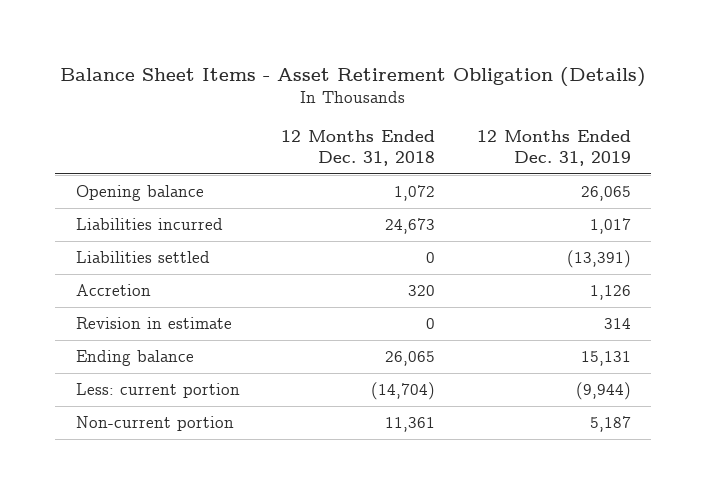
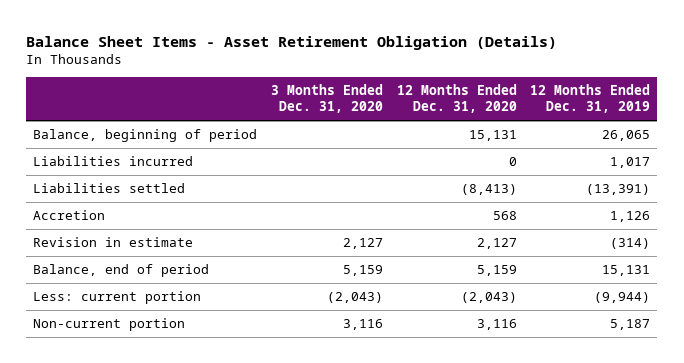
- | 12 Months Ended Dec. 31, 2018 | 12 Months Ended Dec. 31, 2019
+ | 3 Months Ended Dec. 31, 2020 | 12 Months Ended Dec. 31, 2020 | 12 Months Ended Dec. 31, 2019
- Opening balance | 1,072 | 26,065
+ Balance, beginning of period | | 15,131 | 26,065
- Revision in estimate | 0 | 314
- Ending balance | 26,065 | 15,131
+ Revision in estimate | 2,127 | 2,127 | (314)
+ Balance, end of period | 5,159 | 5,159 | 15,131

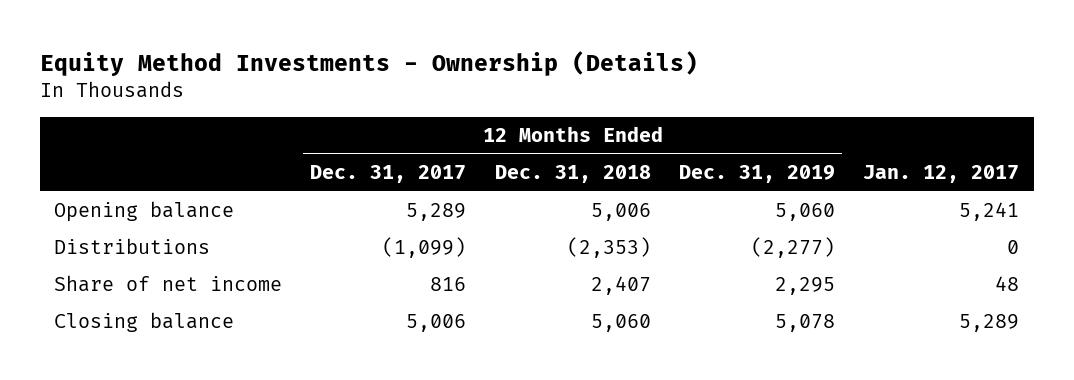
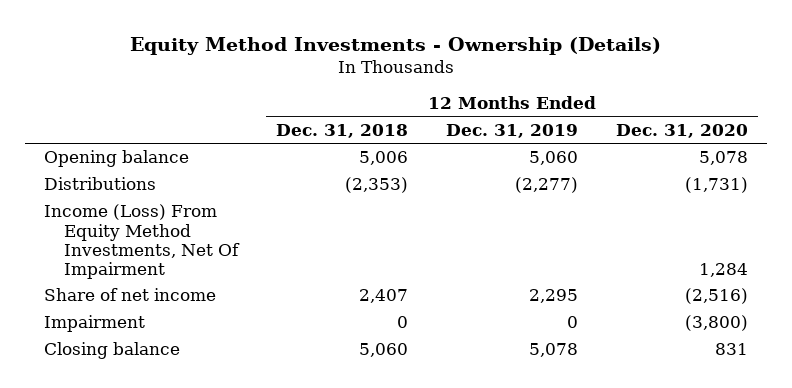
- | 12 Months Ended Dec. 31, 2017 | 12 Months Ended Dec. 31, 2018 | 12 Months Ended Dec. 31, 2019 | Jan. 12, 2017
+ | 12 Months Ended Dec. 31, 2018 | 12 Months Ended Dec. 31, 2019 | 12 Months Ended Dec. 31, 2020
+ Income (Loss) From Equity Method Investments, Net Of Impairment | | | 1,284
+ Impairment | 0 | 0 | (3,800)

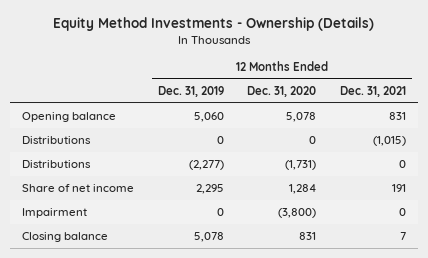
- | 12 Months Ended Dec. 31, 2018 | 12 Months Ended Dec. 31, 2019 | 12 Months Ended Dec. 31, 2020
+ | 12 Months Ended Dec. 31, 2019 | 12 Months Ended Dec. 31, 2020 | 12 Months Ended Dec. 31, 2021
+ Distributions | 0 | 0 | (1,015)
- Income (Loss) From Equity Method Investments, Net Of Impairment | | | 1,284
- Share of net income | 2,407 | 2,295 | (2,516)
+ Share of net income | 2,295 | 1,284 | 191

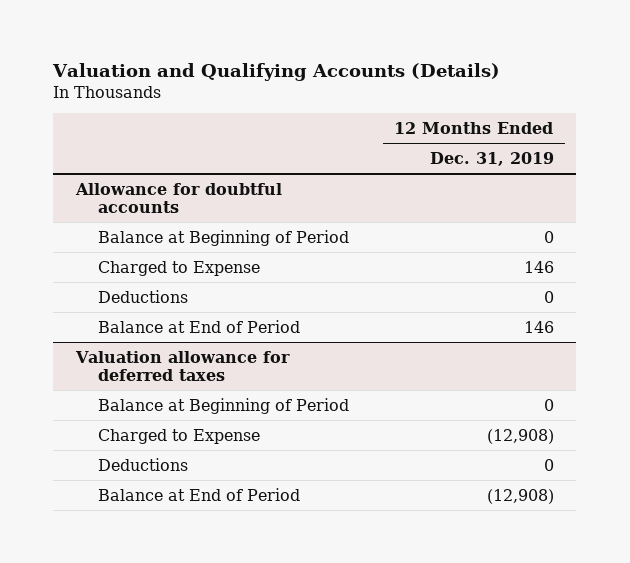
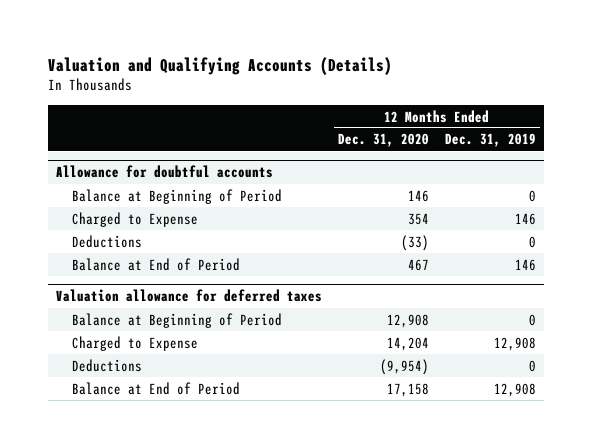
- | 12 Months Ended Dec. 31, 2019
+ | 12 Months Ended Dec. 31, 2020 | 12 Months Ended Dec. 31, 2019
@ Valuation allowance for deferred taxes
- Charged to Expense | (12,908)
+ Charged to Expense | 14,204 | 12,908
- Balance at End of Period | (12,908)
+ Balance at End of Period | 17,158 | 12,908

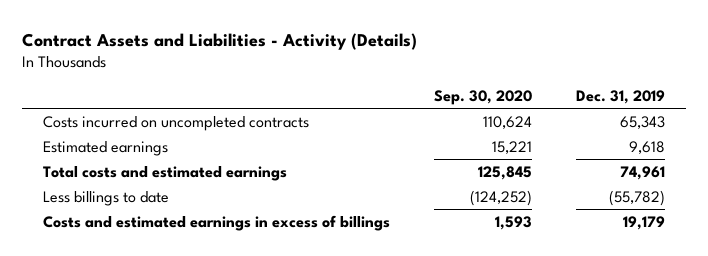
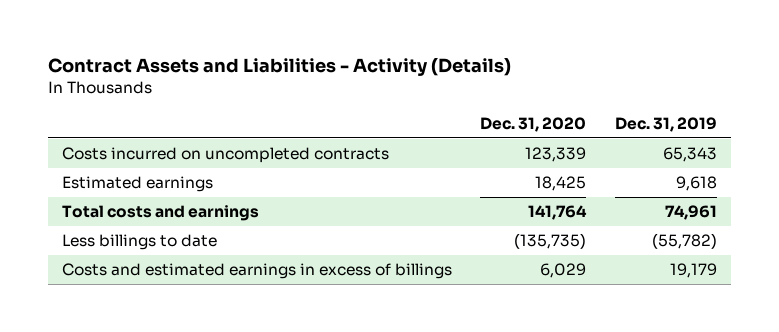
- | Sep. 30, 2020 | Dec. 31, 2019
+ | Dec. 31, 2020 | Dec. 31, 2019
- Total costs and estimated earnings | 125,845 | 74,961
+ Total costs and earnings | 141,764 | 74,961

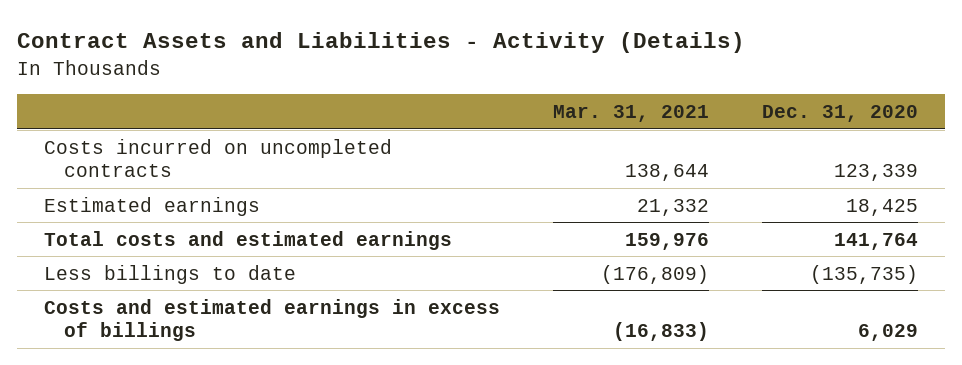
- | Dec. 31, 2020 | Dec. 31, 2019
+ | Mar. 31, 2021 | Dec. 31, 2020
- Total costs and earnings | 141,764 | 74,961
+ Total costs and estimated earnings | 159,976 | 141,764

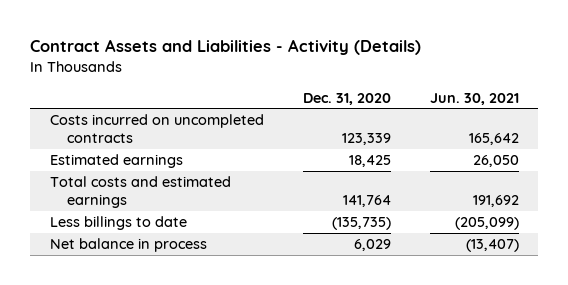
- | Mar. 31, 2021 | Dec. 31, 2020
+ | Dec. 31, 2020 | Jun. 30, 2021
- Costs and estimated earnings in excess of billings | (16,833) | 6,029
+ Net balance in process | 6,029 | (13,407)

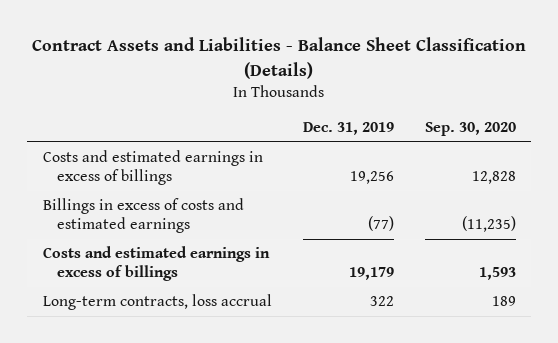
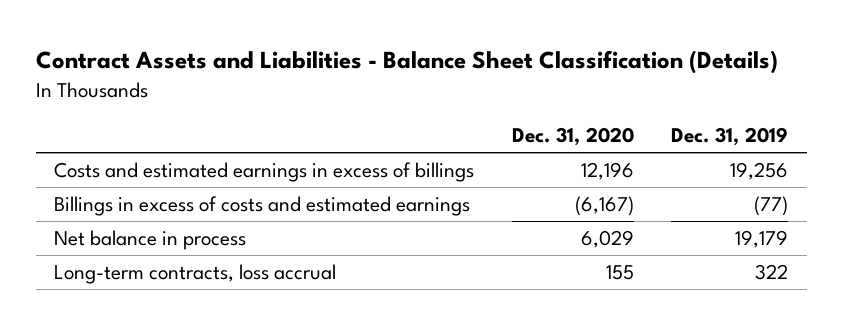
- | Dec. 31, 2019 | Sep. 30, 2020
+ | Dec. 31, 2020 | Dec. 31, 2019
- Costs and estimated earnings in excess of billings | 19,179 | 1,593
+ Net balance in process | 6,029 | 19,179

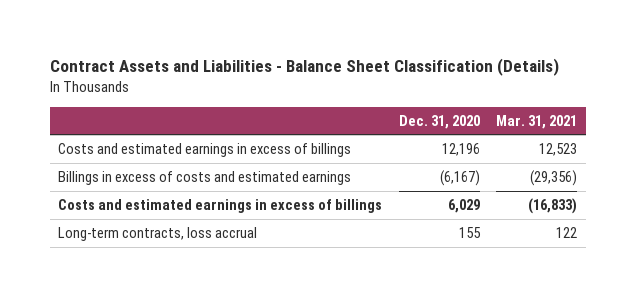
- | Dec. 31, 2020 | Dec. 31, 2019
+ | Dec. 31, 2020 | Mar. 31, 2021
- Net balance in process | 6,029 | 19,179
+ Costs and estimated earnings in excess of billings | 6,029 | (16,833)

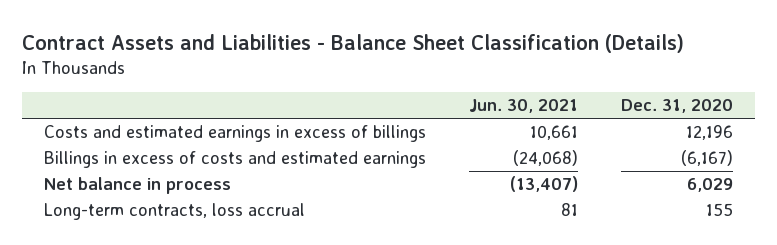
- | Dec. 31, 2020 | Mar. 31, 2021
+ | Jun. 30, 2021 | Dec. 31, 2020
- Costs and estimated earnings in excess of billings | 6,029 | (16,833)
+ Net balance in process | (13,407) | 6,029

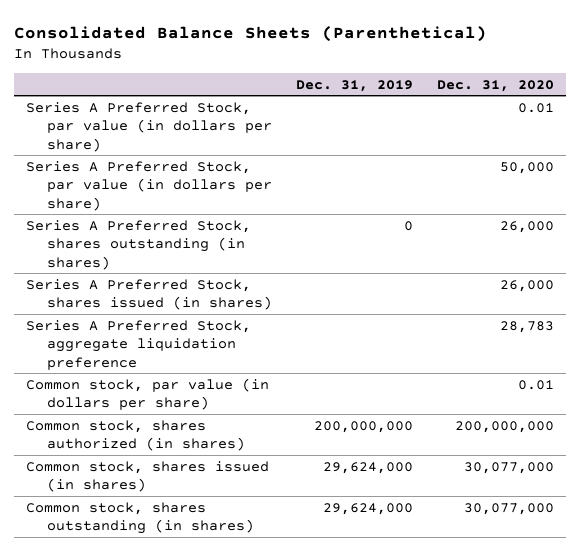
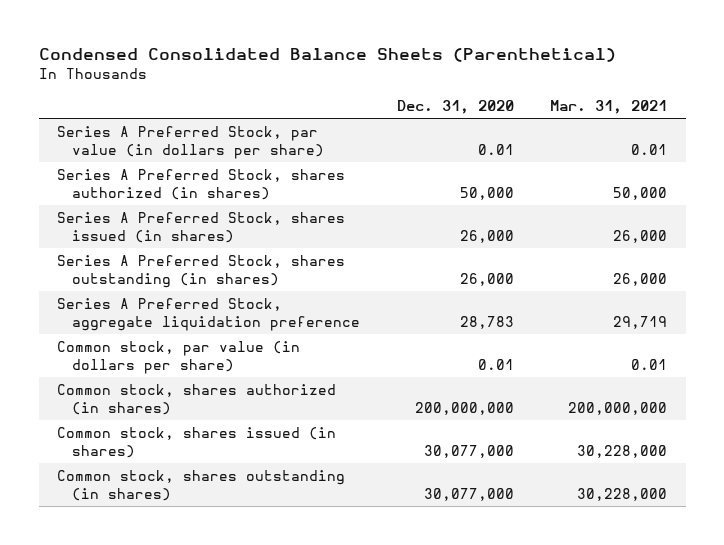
- Consolidated Balance Sheets (Parenthetical)
+ Condensed Consolidated Balance Sheets (Parenthetical)
- | Dec. 31, 2019 | Dec. 31, 2020
+ | Dec. 31, 2020 | Mar. 31, 2021
- Series A Preferred Stock, par value (in dollars per share) | | 50,000
+ Series A Preferred Stock, shares authorized (in shares) | 50,000 | 50,000
moved down: Series A Preferred Stock, shares outstanding (in shares) | 26,000 | 26,000

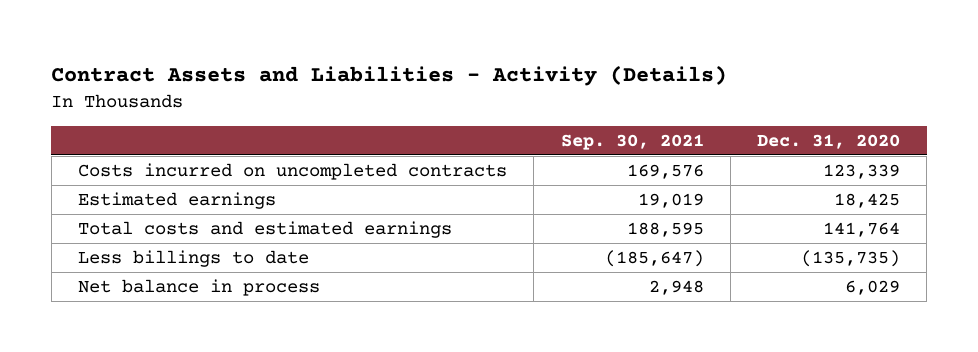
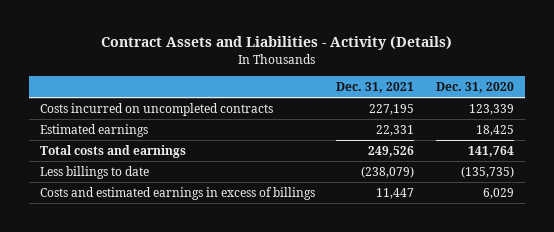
- | Sep. 30, 2021 | Dec. 31, 2020
+ | Dec. 31, 2021 | Dec. 31, 2020
- Total costs and estimated earnings | 188,595 | 141,764
+ Total costs and earnings | 249,526 | 141,764
- Net balance in process | 2,948 | 6,029
+ Costs and estimated earnings in excess of billings | 11,447 | 6,029

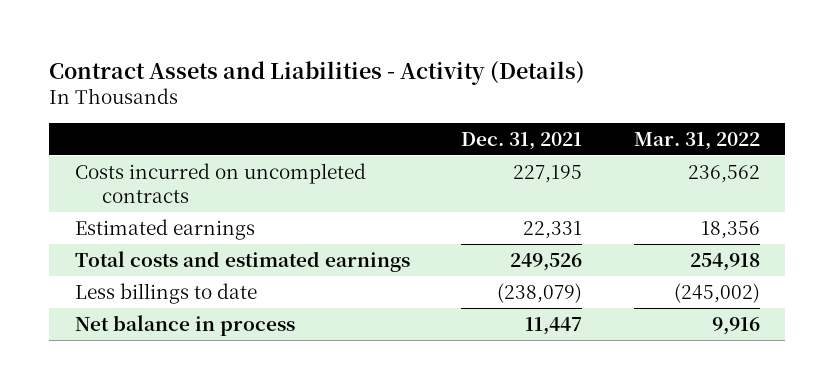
- | Dec. 31, 2021 | Dec. 31, 2020
+ | Dec. 31, 2021 | Mar. 31, 2022
- Total costs and earnings | 249,526 | 141,764
+ Total costs and estimated earnings | 249,526 | 254,918
- Costs and estimated earnings in excess of billings | 11,447 | 6,029
+ Net balance in process | 11,447 | 9,916

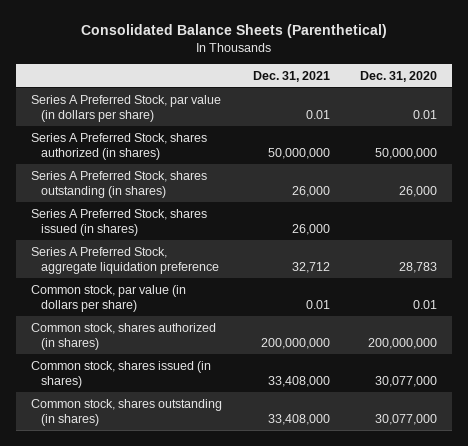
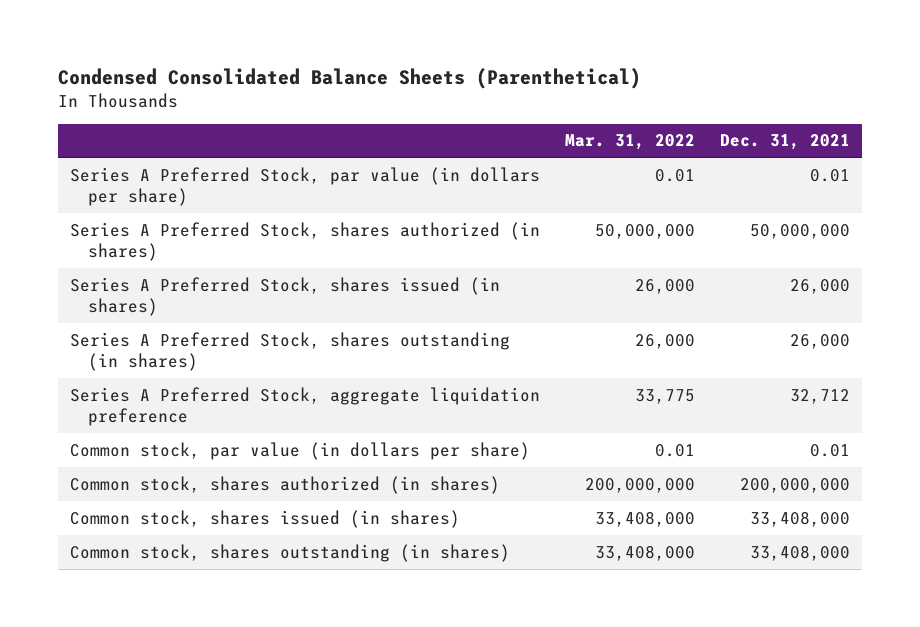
- Consolidated Balance Sheets (Parenthetical)
+ Condensed Consolidated Balance Sheets (Parenthetical)
- | Dec. 31, 2021 | Dec. 31, 2020
+ | Mar. 31, 2022 | Dec. 31, 2021
moved down: Series A Preferred Stock, shares outstanding (in shares) | 26,000 | 26,000

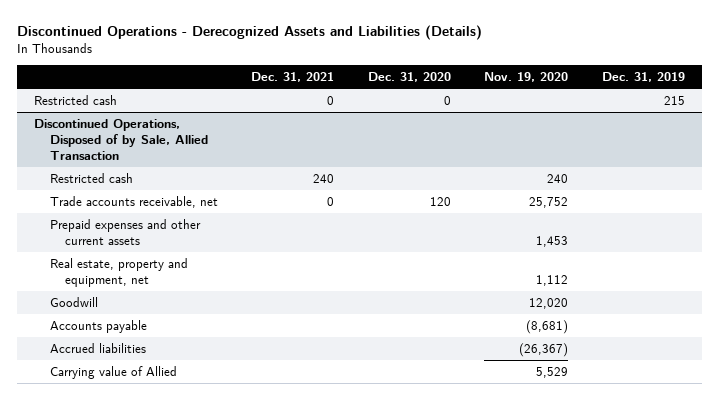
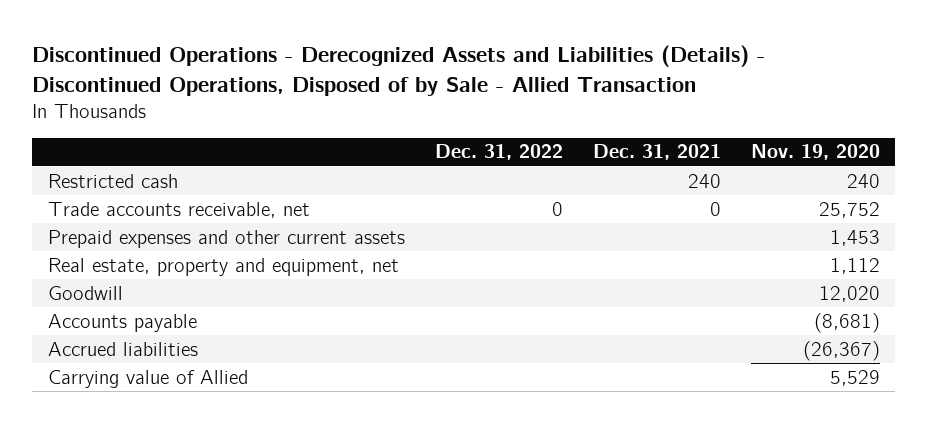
- Discontinued Operations - Derecognized Assets and Liabilities (Details)
+ Discontinued Operations - Derecognized Assets and Liabilities (Details) - Discontinued Operations, Disposed of by Sale - Allied Transaction
- | Dec. 31, 2021 | Dec. 31, 2020 | Nov. 19, 2020 | Dec. 31, 2019
+ | Dec. 31, 2022 | Dec. 31, 2021 | Nov. 19, 2020
- Restricted cash | 0 | 0 | | 215
- Discontinued Operations, Disposed of by Sale, Allied Transaction

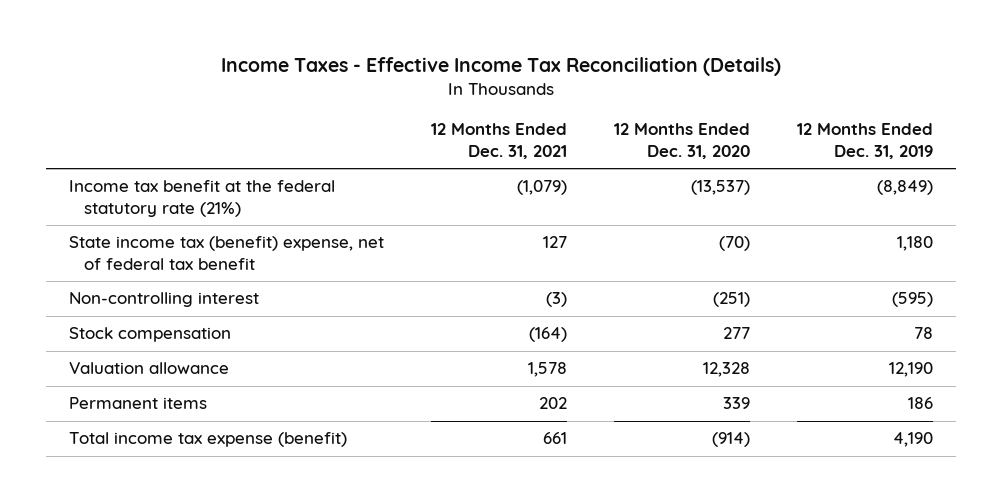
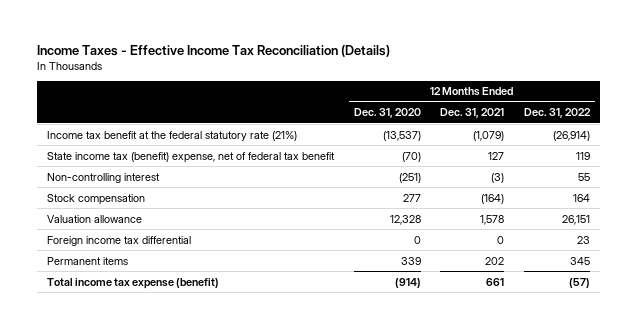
- | 12 Months Ended Dec. 31, 2021 | 12 Months Ended Dec. 31, 2020 | 12 Months Ended Dec. 31, 2019
+ | 12 Months Ended Dec. 31, 2020 | 12 Months Ended Dec. 31, 2021 | 12 Months Ended Dec. 31, 2022
+ Foreign income tax differential | 0 | 0 | 23

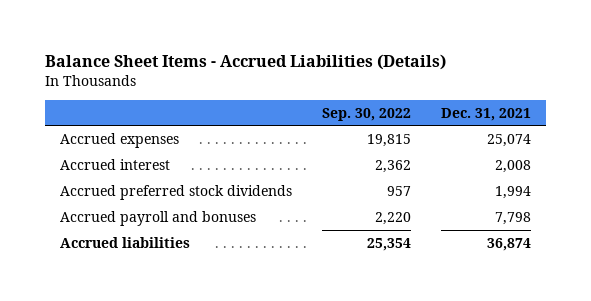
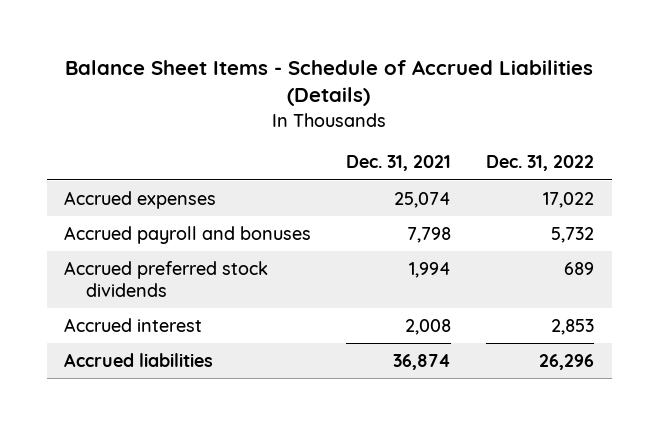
- Balance Sheet Items - Accrued Liabilities (Details)
+ Balance Sheet Items - Schedule of Accrued Liabilities (Details)
- | Sep. 30, 2022 | Dec. 31, 2021
+ | Dec. 31, 2021 | Dec. 31, 2022
moved down: Accrued preferred stock dividends | 1,994 | 689
moved down: Accrued interest | 2,008 | 2,853

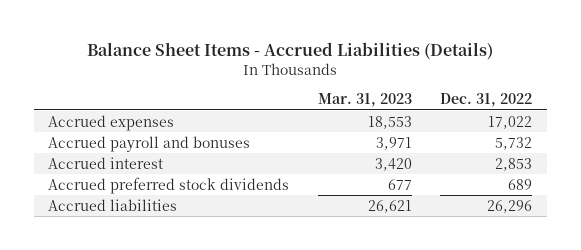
- Balance Sheet Items - Schedule of Accrued Liabilities (Details)
+ Balance Sheet Items - Accrued Liabilities (Details)
- | Dec. 31, 2021 | Dec. 31, 2022
+ | Mar. 31, 2023 | Dec. 31, 2022
moved down: Accrued preferred stock dividends | 677 | 689

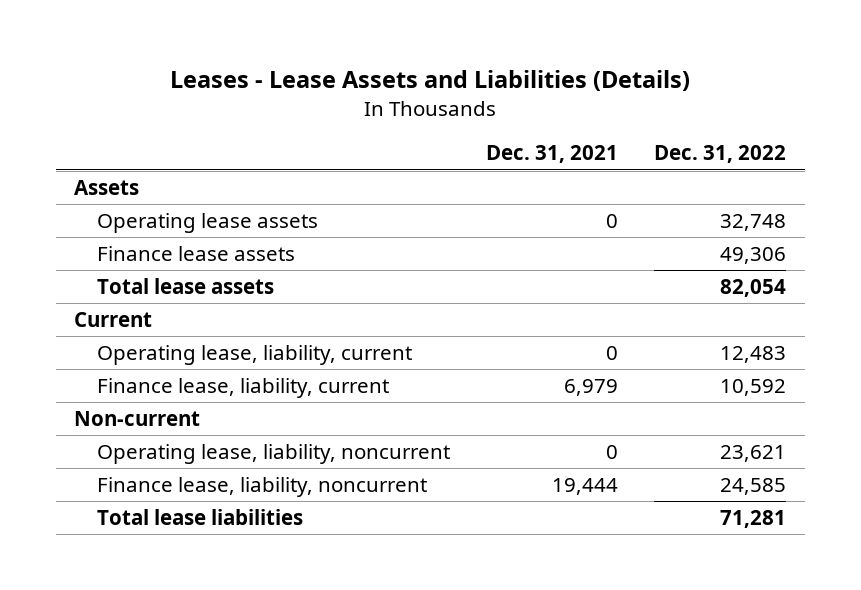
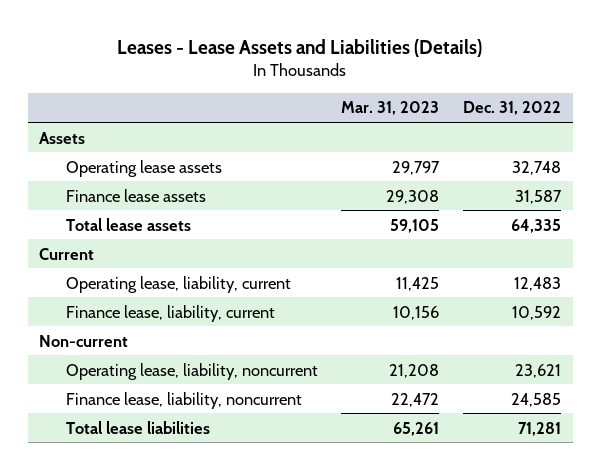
- | Dec. 31, 2021 | Dec. 31, 2022
+ | Mar. 31, 2023 | Dec. 31, 2022
- Finance lease assets | | 49,306
- Total lease assets | | 82,054
+ Finance lease assets | 29,308 | 31,587
+ Total lease assets | 59,105 | 64,335

